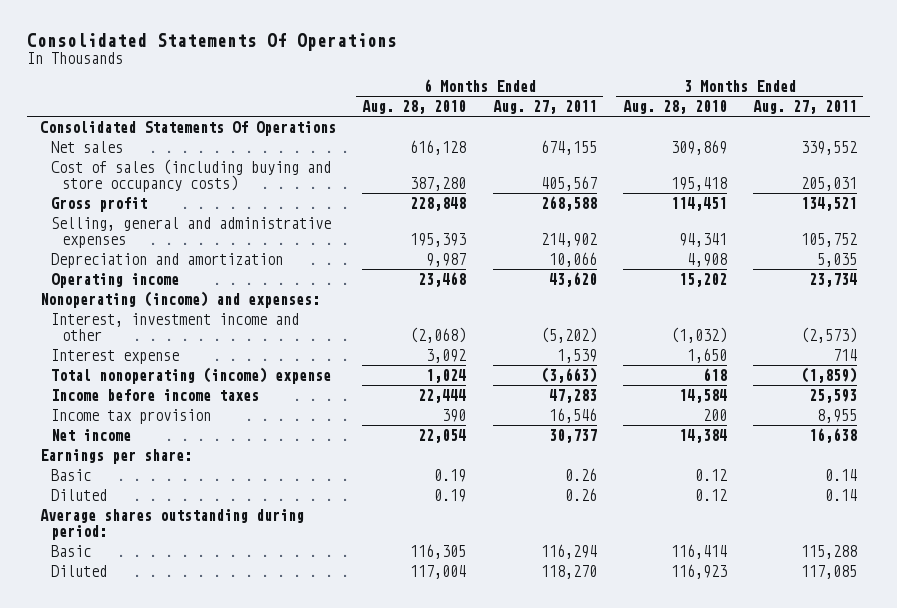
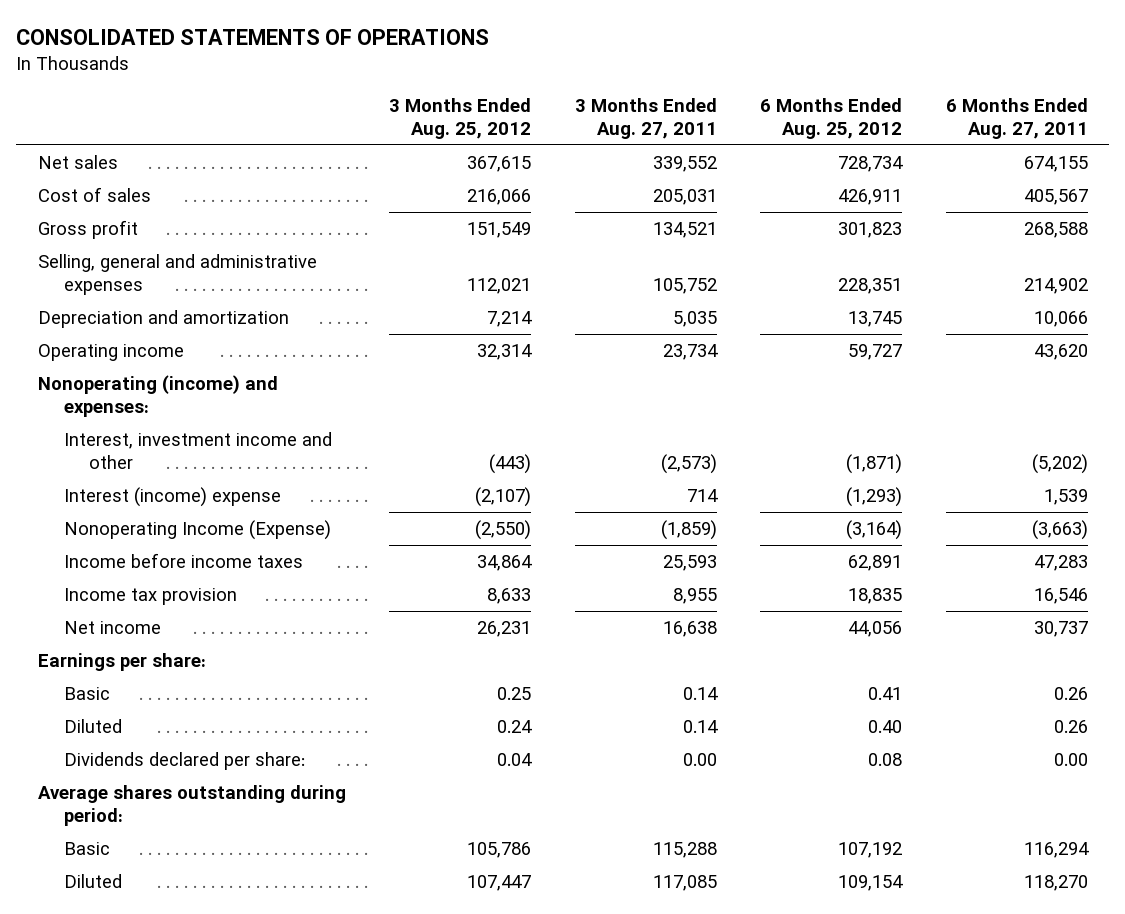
- Consolidated Statements Of Operations
+ CONSOLIDATED STATEMENTS OF OPERATIONS
- | 6 Months Ended Aug. 28, 2010 | 6 Months Ended Aug. 27, 2011 | 3 Months Ended Aug. 28, 2010 | 3 Months Ended Aug. 27, 2011
+ | 3 Months Ended Aug. 25, 2012 | 3 Months Ended Aug. 27, 2011 | 6 Months Ended Aug. 25, 2012 | 6 Months Ended Aug. 27, 2011
- Consolidated Statements Of Operations
- Cost of sales (including buying and store occupancy costs) | 387,280 | 405,567 | 195,418 | 205,031
+ Cost of sales | 216,066 | 205,031 | 426,911 | 405,567
- Interest expense | 3,092 | 1,539 | 1,650 | 714
- Total nonoperating (income) expense | 1,024 | (3,663) | 618 | (1,859)
+ Interest (income) expense | (2,107) | 714 | (1,293) | 1,539
+ Nonoperating Income (Expense) | (2,550) | (1,859) | (3,164) | (3,663)
+ Dividends declared per share: | 0.04 | 0.00 | 0.08 | 0.00

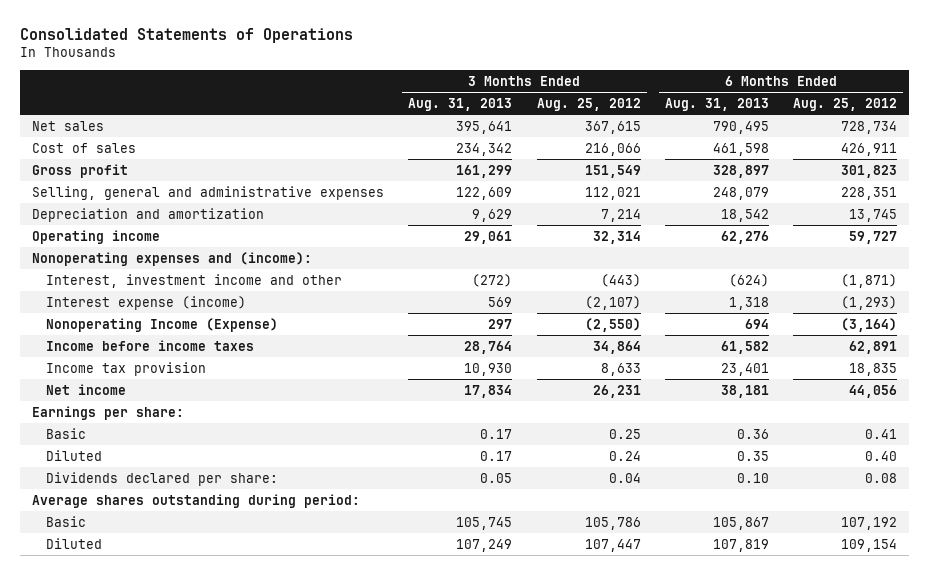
- CONSOLIDATED STATEMENTS OF OPERATIONS
+ Consolidated Statements of Operations
- | 3 Months Ended Aug. 25, 2012 | 3 Months Ended Aug. 27, 2011 | 6 Months Ended Aug. 25, 2012 | 6 Months Ended Aug. 27, 2011
+ | 3 Months Ended Aug. 31, 2013 | 3 Months Ended Aug. 25, 2012 | 6 Months Ended Aug. 31, 2013 | 6 Months Ended Aug. 25, 2012
- Nonoperating (income) and expenses:
+ Nonoperating expenses and (income):
- Interest (income) expense | (2,107) | 714 | (1,293) | 1,539
+ Interest expense (income) | 569 | (2,107) | 1,318 | (1,293)

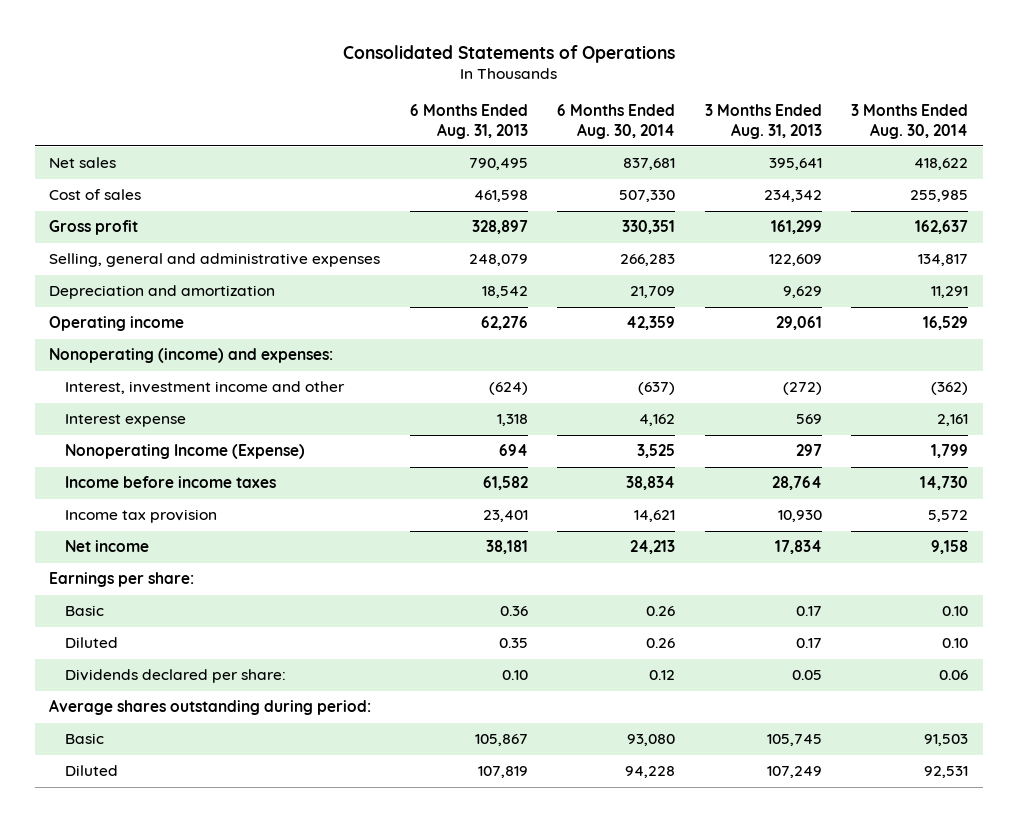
- | 3 Months Ended Aug. 31, 2013 | 3 Months Ended Aug. 25, 2012 | 6 Months Ended Aug. 31, 2013 | 6 Months Ended Aug. 25, 2012
+ | 6 Months Ended Aug. 31, 2013 | 6 Months Ended Aug. 30, 2014 | 3 Months Ended Aug. 31, 2013 | 3 Months Ended Aug. 30, 2014
- Nonoperating expenses and (income):
+ Nonoperating (income) and expenses:
- Interest expense (income) | 569 | (2,107) | 1,318 | (1,293)
+ Interest expense | 1,318 | 4,162 | 569 | 2,161

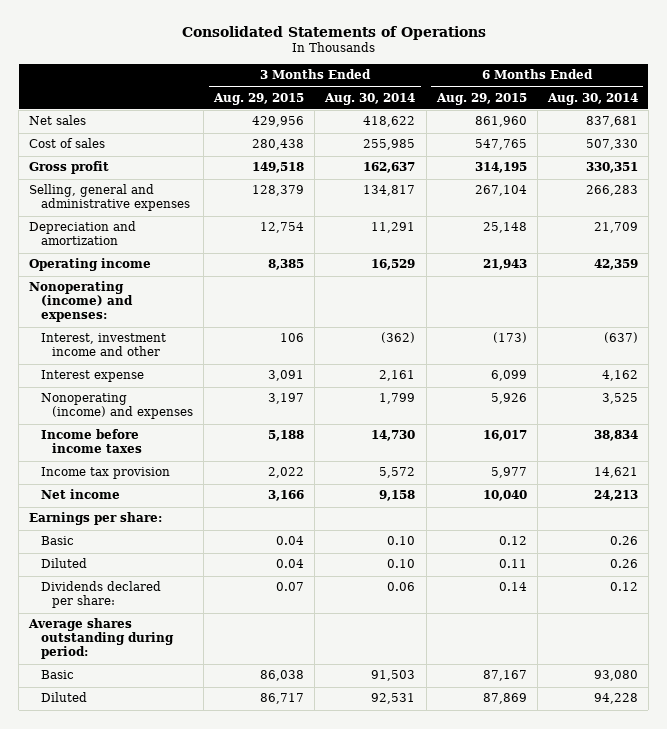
- | 6 Months Ended Aug. 31, 2013 | 6 Months Ended Aug. 30, 2014 | 3 Months Ended Aug. 31, 2013 | 3 Months Ended Aug. 30, 2014
+ | 3 Months Ended Aug. 29, 2015 | 3 Months Ended Aug. 30, 2014 | 6 Months Ended Aug. 29, 2015 | 6 Months Ended Aug. 30, 2014
- Nonoperating Income (Expense) | 694 | 3,525 | 297 | 1,799
+ Nonoperating (income) and expenses | 3,197 | 1,799 | 5,926 | 3,525

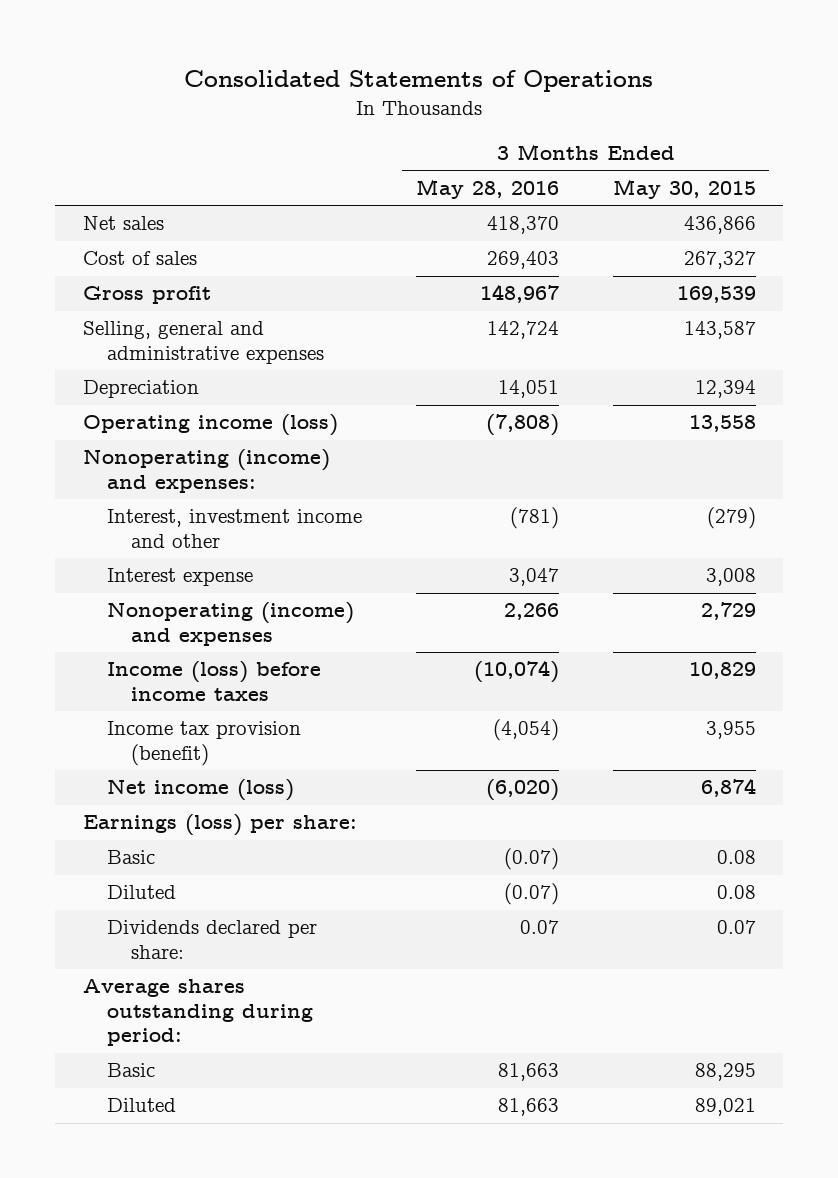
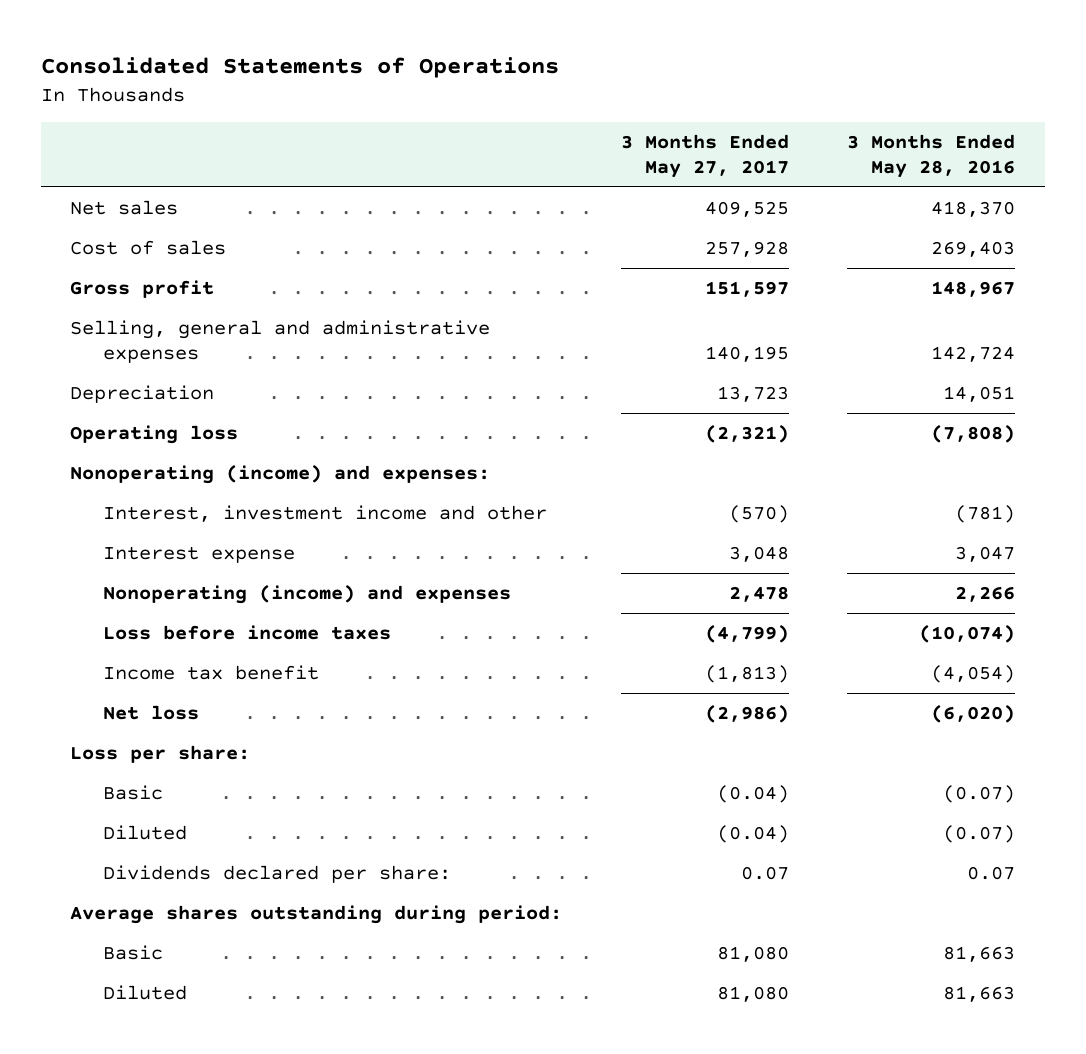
- | 3 Months Ended May 28, 2016 | 3 Months Ended May 30, 2015
+ | 3 Months Ended May 27, 2017 | 3 Months Ended May 28, 2016
- Operating income (loss) | (7,808) | 13,558
+ Operating loss | (2,321) | (7,808)
- Income (loss) before income taxes | (10,074) | 10,829
- Income tax provision (benefit) | (4,054) | 3,955
- Net income (loss) | (6,020) | 6,874
- Earnings (loss) per share:
+ Loss before income taxes | (4,799) | (10,074)
+ Income tax benefit | (1,813) | (4,054)
+ Net loss | (2,986) | (6,020)
+ Loss per share:

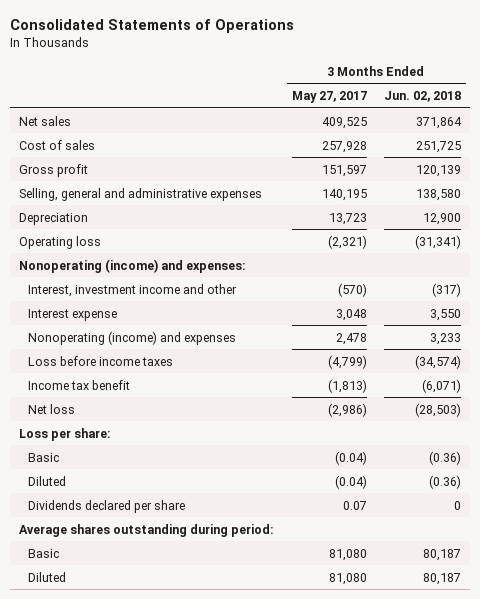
- | 3 Months Ended May 27, 2017 | 3 Months Ended May 28, 2016
+ | 3 Months Ended May 27, 2017 | 3 Months Ended Jun. 02, 2018
- Dividends declared per share: | 0.07 | 0.07
+ Dividends declared per share | 0.07 | 0

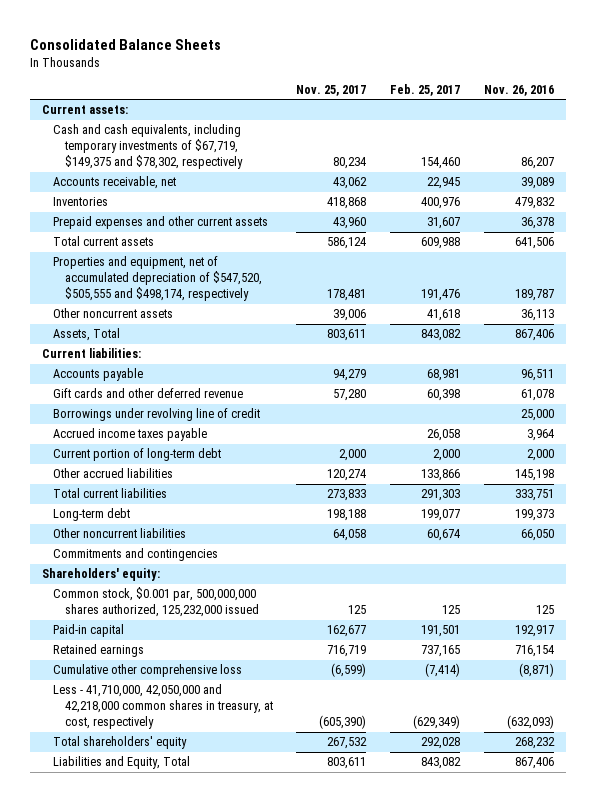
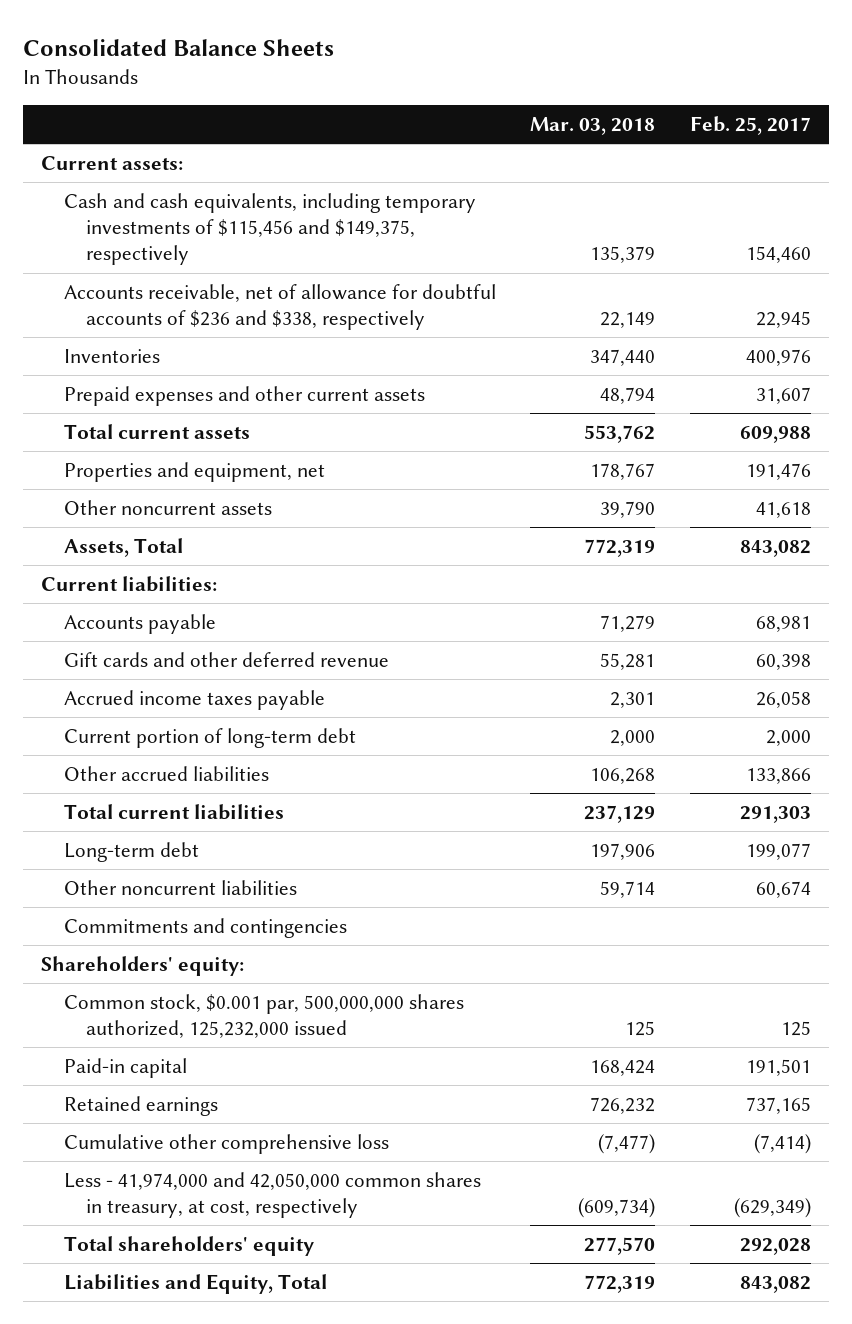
- | Nov. 25, 2017 | Feb. 25, 2017 | Nov. 26, 2016
+ | Mar. 03, 2018 | Feb. 25, 2017
- Cash and cash equivalents, including temporary investments of $67,719, $149,375 and $78,302, respectively | 80,234 | 154,460 | 86,207
- Accounts receivable, net | 43,062 | 22,945 | 39,089
+ Cash and cash equivalents, including temporary investments of $115,456 and $149,375, respectively | 135,379 | 154,460
+ Accounts receivable, net of allowance for doubtful accounts of $236 and $338, respectively | 22,149 | 22,945
- Properties and equipment, net of accumulated depreciation of $547,520, $505,555 and $498,174, respectively | 178,481 | 191,476 | 189,787
+ Properties and equipment, net | 178,767 | 191,476
- Borrowings under revolving line of credit | | | 25,000
- Less - 41,710,000, 42,050,000 and 42,218,000 common shares in treasury, at cost, respectively | (605,390) | (629,349) | (632,093)
+ Less - 41,974,000 and 42,050,000 common shares in treasury, at cost, respectively | (609,734) | (629,349)

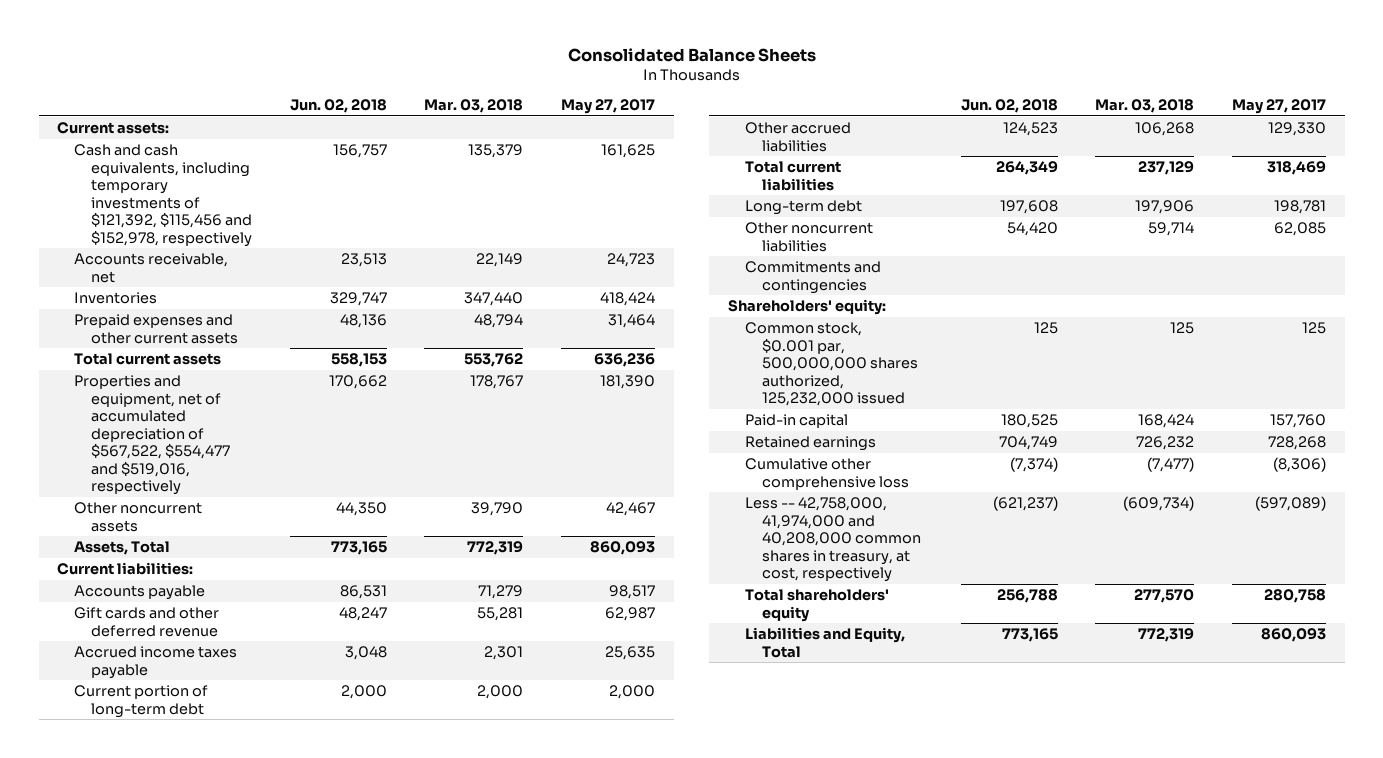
- | Mar. 03, 2018 | Feb. 25, 2017
+ | Jun. 02, 2018 | Mar. 03, 2018 | May 27, 2017
- Cash and cash equivalents, including temporary investments of $115,456 and $149,375, respectively | 135,379 | 154,460
- Accounts receivable, net of allowance for doubtful accounts of $236 and $338, respectively | 22,149 | 22,945
+ Cash and cash equivalents, including temporary investments of $121,392, $115,456 and $152,978, respectively | 156,757 | 135,379 | 161,625
+ Accounts receivable, net | 23,513 | 22,149 | 24,723
- Properties and equipment, net | 178,767 | 191,476
+ Properties and equipment, net of accumulated depreciation of $567,522, $554,477 and $519,016, respectively | 170,662 | 178,767 | 181,390
- Less - 41,974,000 and 42,050,000 common shares in treasury, at cost, respectively | (609,734) | (629,349)
+ Less -- 42,758,000, 41,974,000 and 40,208,000 common shares in treasury, at cost, respectively | (621,237) | (609,734) | (597,089)

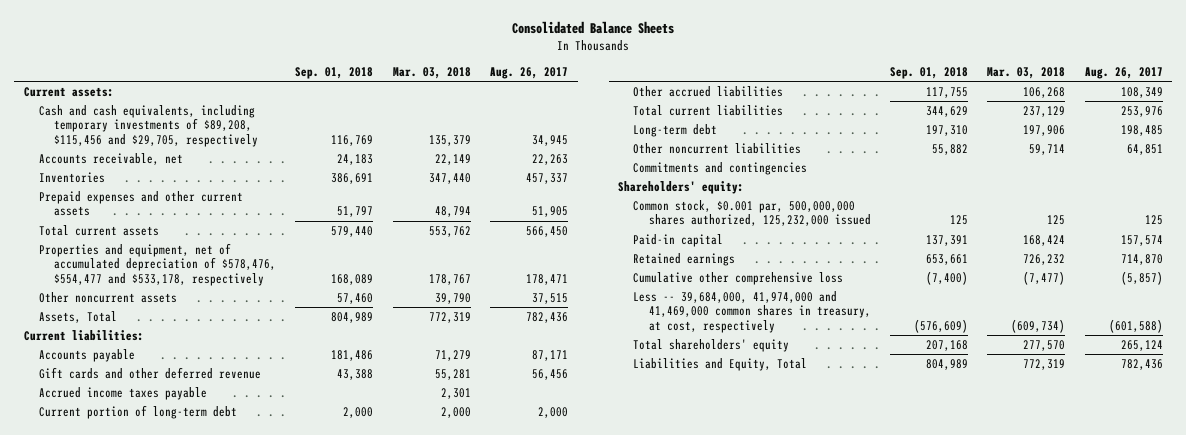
- | Jun. 02, 2018 | Mar. 03, 2018 | May 27, 2017
+ | Sep. 01, 2018 | Mar. 03, 2018 | Aug. 26, 2017
- Cash and cash equivalents, including temporary investments of $121,392, $115,456 and $152,978, respectively | 156,757 | 135,379 | 161,625
+ Cash and cash equivalents, including temporary investments of $89,208, $115,456 and $29,705, respectively | 116,769 | 135,379 | 34,945
- Properties and equipment, net of accumulated depreciation of $567,522, $554,477 and $519,016, respectively | 170,662 | 178,767 | 181,390
+ Properties and equipment, net of accumulated depreciation of $578,476, $554,477 and $533,178, respectively | 168,089 | 178,767 | 178,471
- Less -- 42,758,000, 41,974,000 and 40,208,000 common shares in treasury, at cost, respectively | (621,237) | (609,734) | (597,089)
+ Less -- 39,684,000, 41,974,000 and 41,469,000 common shares in treasury, at cost, respectively | (576,609) | (609,734) | (601,588)

